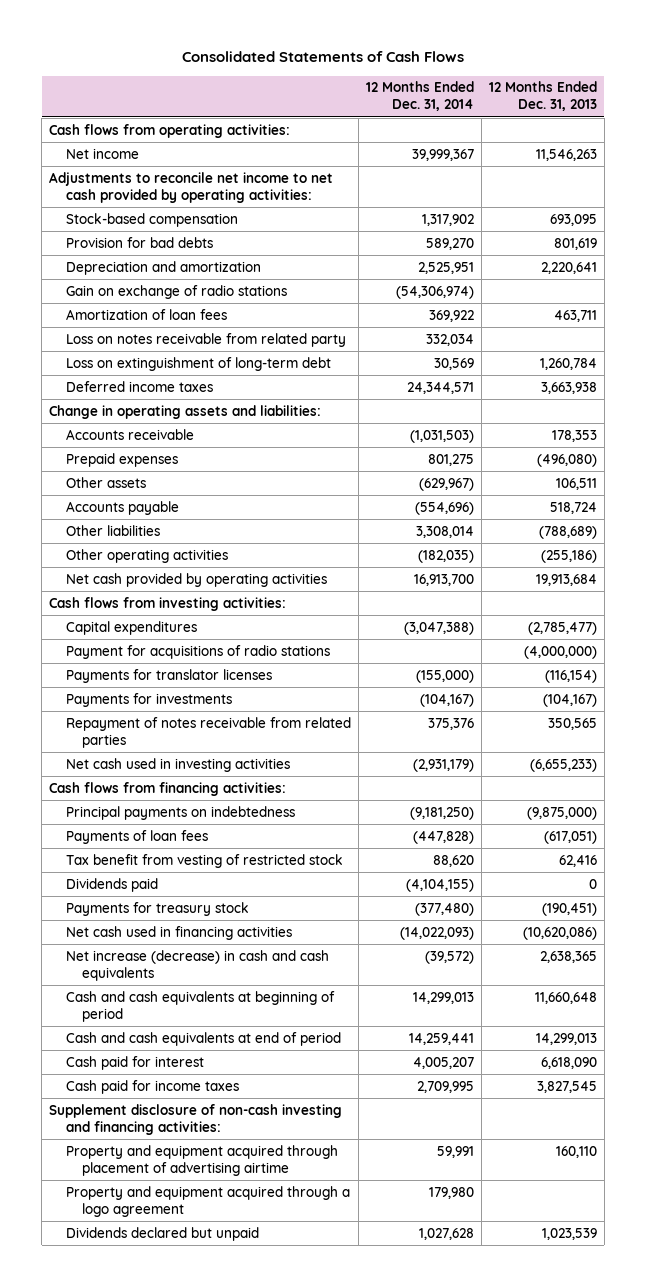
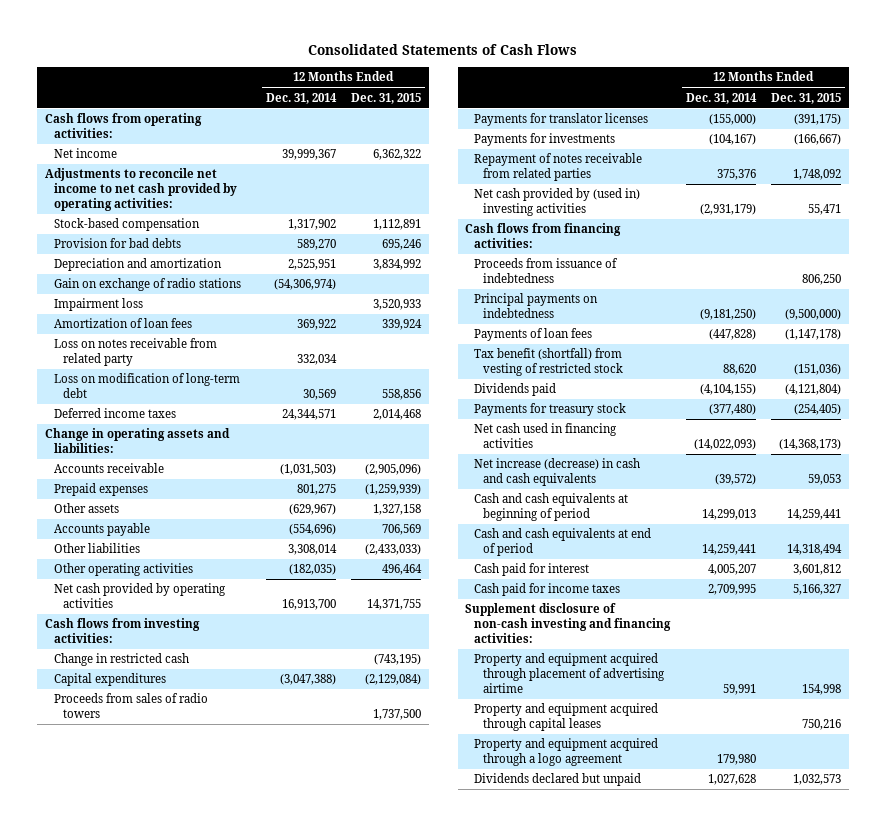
- | 12 Months Ended Dec. 31, 2014 | 12 Months Ended Dec. 31, 2013
+ | 12 Months Ended Dec. 31, 2014 | 12 Months Ended Dec. 31, 2015
+ Impairment loss | | 3,520,933
- Loss on extinguishment of long-term debt | 30,569 | 1,260,784
+ Loss on modification of long-term debt | 30,569 | 558,856
+ Change in restricted cash | | (743,195)
- Payment for acquisitions of radio stations | | (4,000,000)
+ Proceeds from sales of radio towers | | 1,737,500
- Net cash used in investing activities | (2,931,179) | (6,655,233)
+ Net cash provided by (used in) investing activities | (2,931,179) | 55,471
+ Proceeds from issuance of indebtedness | | 806,250
- Tax benefit from vesting of restricted stock | 88,620 | 62,416
+ Tax benefit (shortfall) from vesting of restricted stock | 88,620 | (151,036)
+ Property and equipment acquired through capital leases | | 750,216

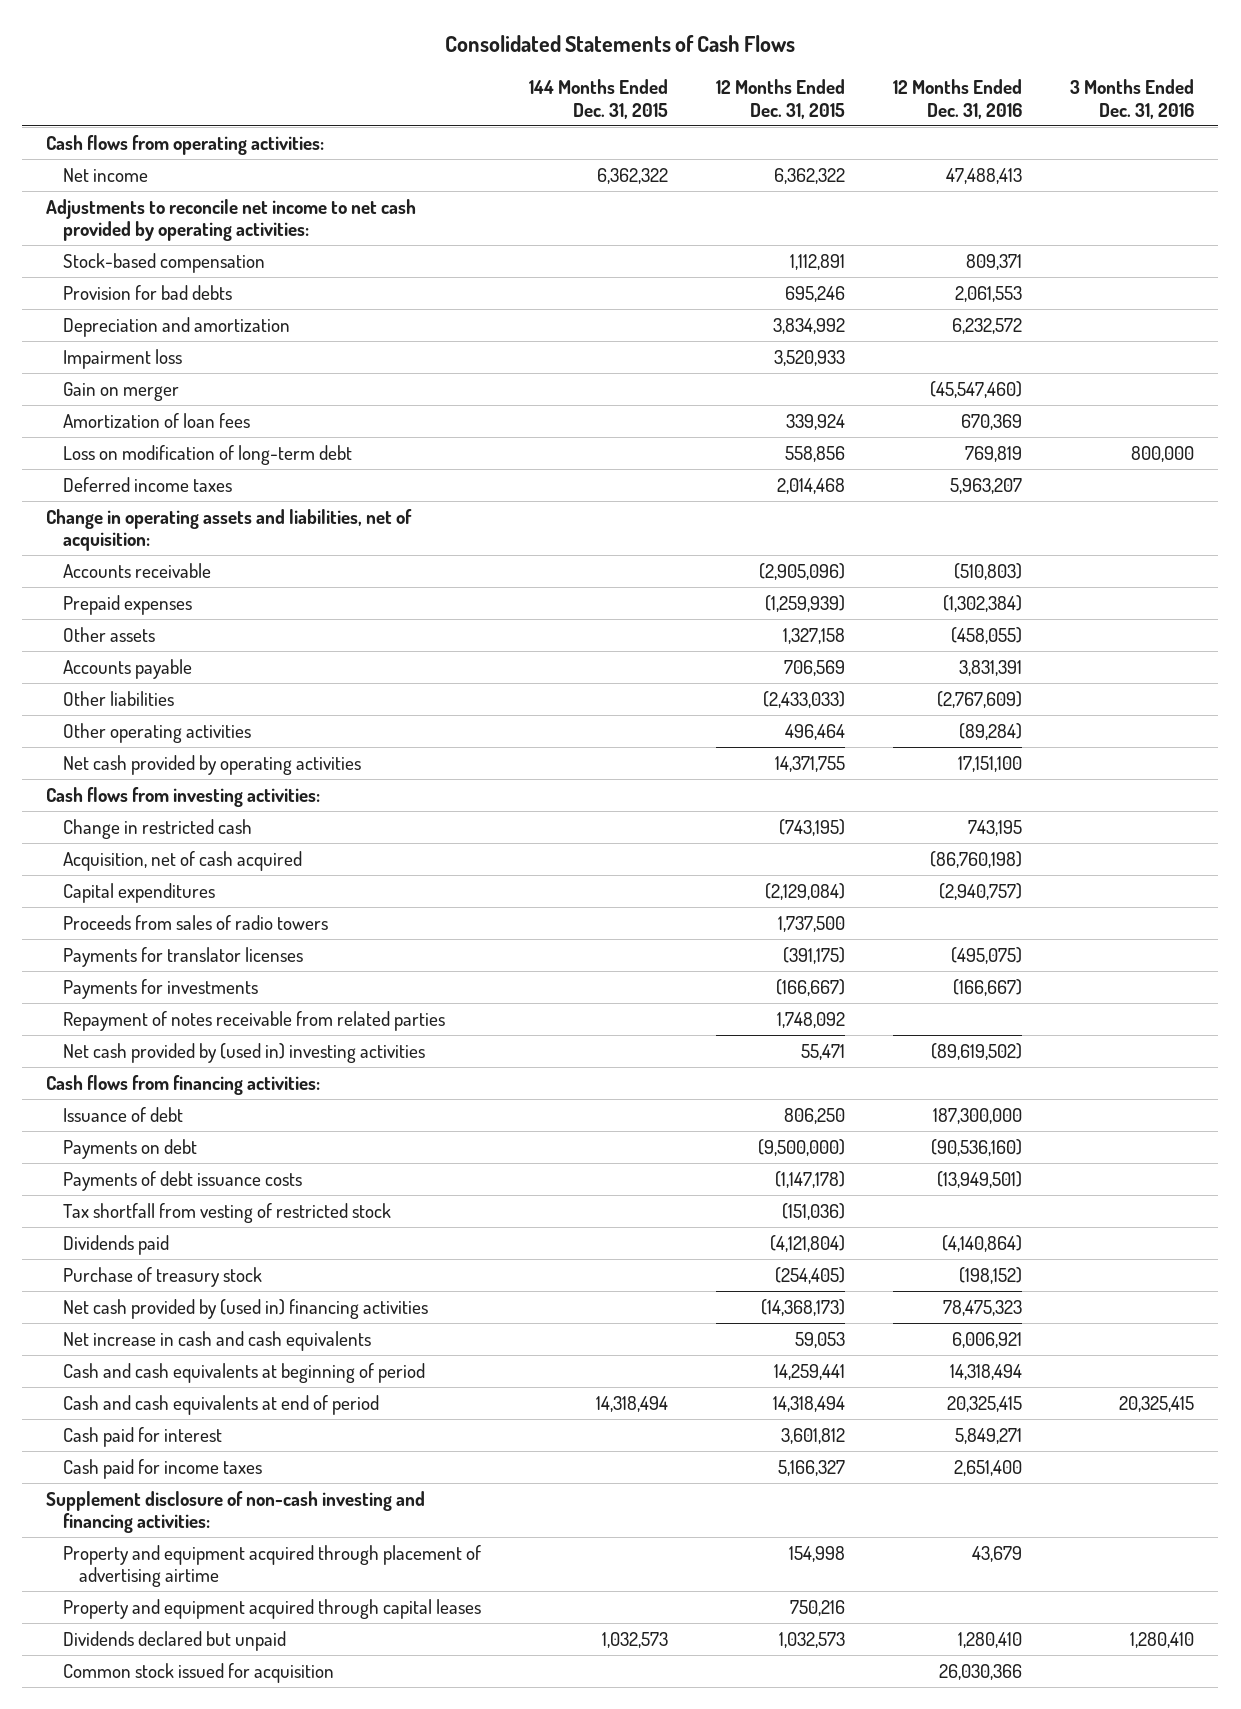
- | 12 Months Ended Dec. 31, 2014 | 12 Months Ended Dec. 31, 2015
+ | 144 Months Ended Dec. 31, 2015 | 12 Months Ended Dec. 31, 2015 | 12 Months Ended Dec. 31, 2016 | 3 Months Ended Dec. 31, 2016
- Gain on exchange of radio stations | (54,306,974) |
+ Gain on merger | | | (45,547,460) |
- Loss on notes receivable from related party | 332,034 |
- Change in operating assets and liabilities:
+ Change in operating assets and liabilities, net of acquisition:
+ Acquisition, net of cash acquired | | | (86,760,198) |
- Proceeds from issuance of indebtedness | | 806,250
- Principal payments on indebtedness | (9,181,250) | (9,500,000)
- Payments of loan fees | (447,828) | (1,147,178)
- Tax benefit (shortfall) from vesting of restricted stock | 88,620 | (151,036)
+ Issuance of debt | | 806,250 | 187,300,000 |
+ Payments on debt | | (9,500,000) | (90,536,160) |
+ Payments of debt issuance costs | | (1,147,178) | (13,949,501) |
+ Tax shortfall from vesting of restricted stock | | (151,036) | |
- Payments for treasury stock | (377,480) | (254,405)
- Net cash used in financing activities | (14,022,093) | (14,368,173)
- Net increase (decrease) in cash and cash equivalents | (39,572) | 59,053
+ Purchase of treasury stock | | (254,405) | (198,152) |
+ Net cash provided by (used in) financing activities | | (14,368,173) | 78,475,323 |
+ Net increase in cash and cash equivalents | | 59,053 | 6,006,921 |
- Property and equipment acquired through a logo agreement | 179,980 |
+ Common stock issued for acquisition | | | 26,030,366 |

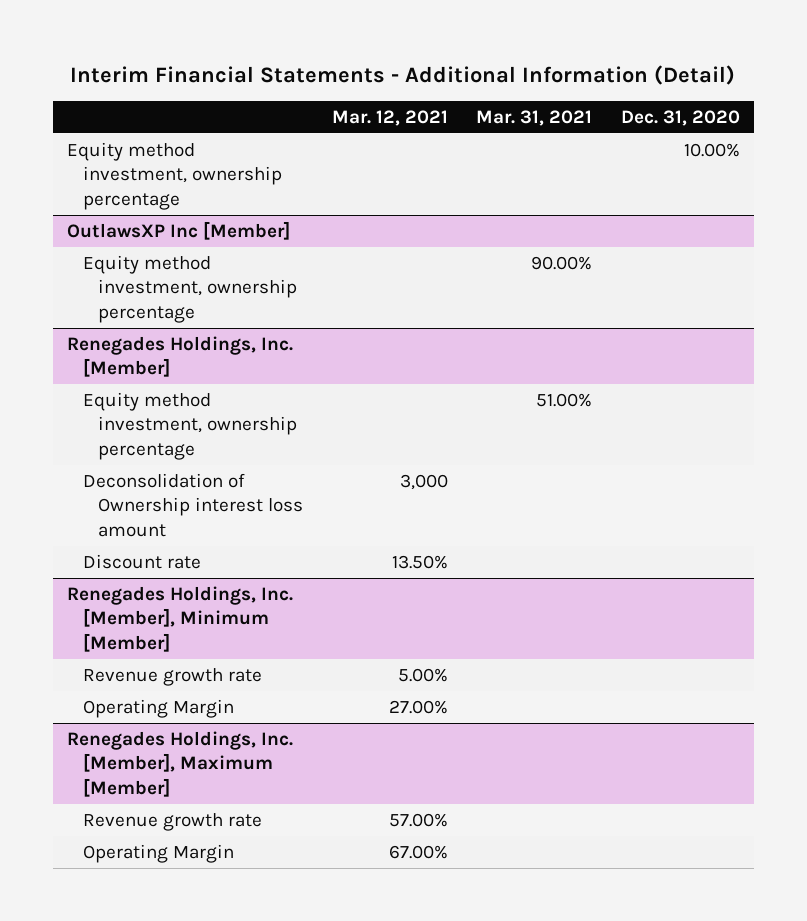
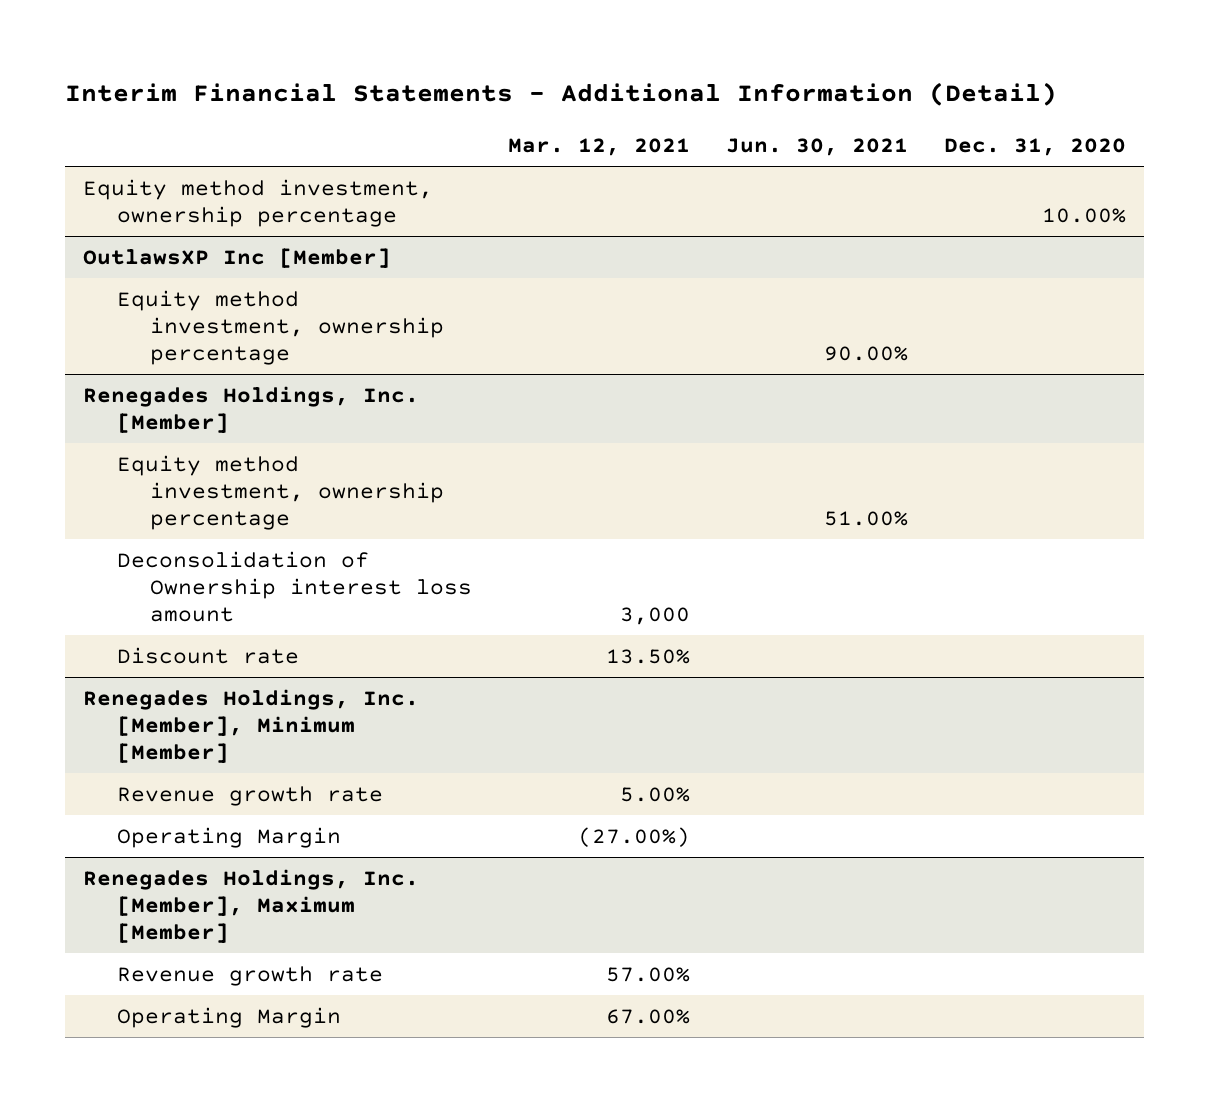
- | Mar. 12, 2021 | Mar. 31, 2021 | Dec. 31, 2020
+ | Mar. 12, 2021 | Jun. 30, 2021 | Dec. 31, 2020
@ Renegades Holdings, Inc. [Member], Minimum [Member]
- Operating Margin | 27.00% | |
+ Operating Margin | (27.00%) | |

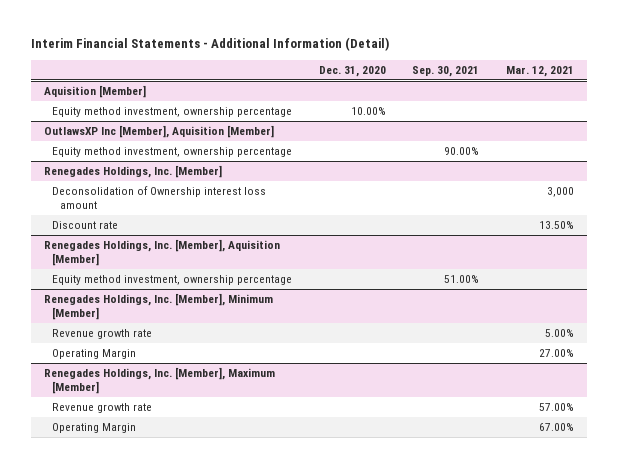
- | Mar. 12, 2021 | Jun. 30, 2021 | Dec. 31, 2020
+ | Dec. 31, 2020 | Sep. 30, 2021 | Mar. 12, 2021
+ Aquisition [Member]
- OutlawsXP Inc [Member]
+ OutlawsXP Inc [Member], Aquisition [Member]
@ Renegades Holdings, Inc. [Member]
- Equity method investment, ownership percentage | | 51.00% |
+ Renegades Holdings, Inc. [Member], Aquisition [Member]
+ Equity method investment, ownership percentage | | 51.00% |
@ Renegades Holdings, Inc. [Member], Minimum [Member]
- Operating Margin | (27.00%) | |
+ Operating Margin | | | 27.00%

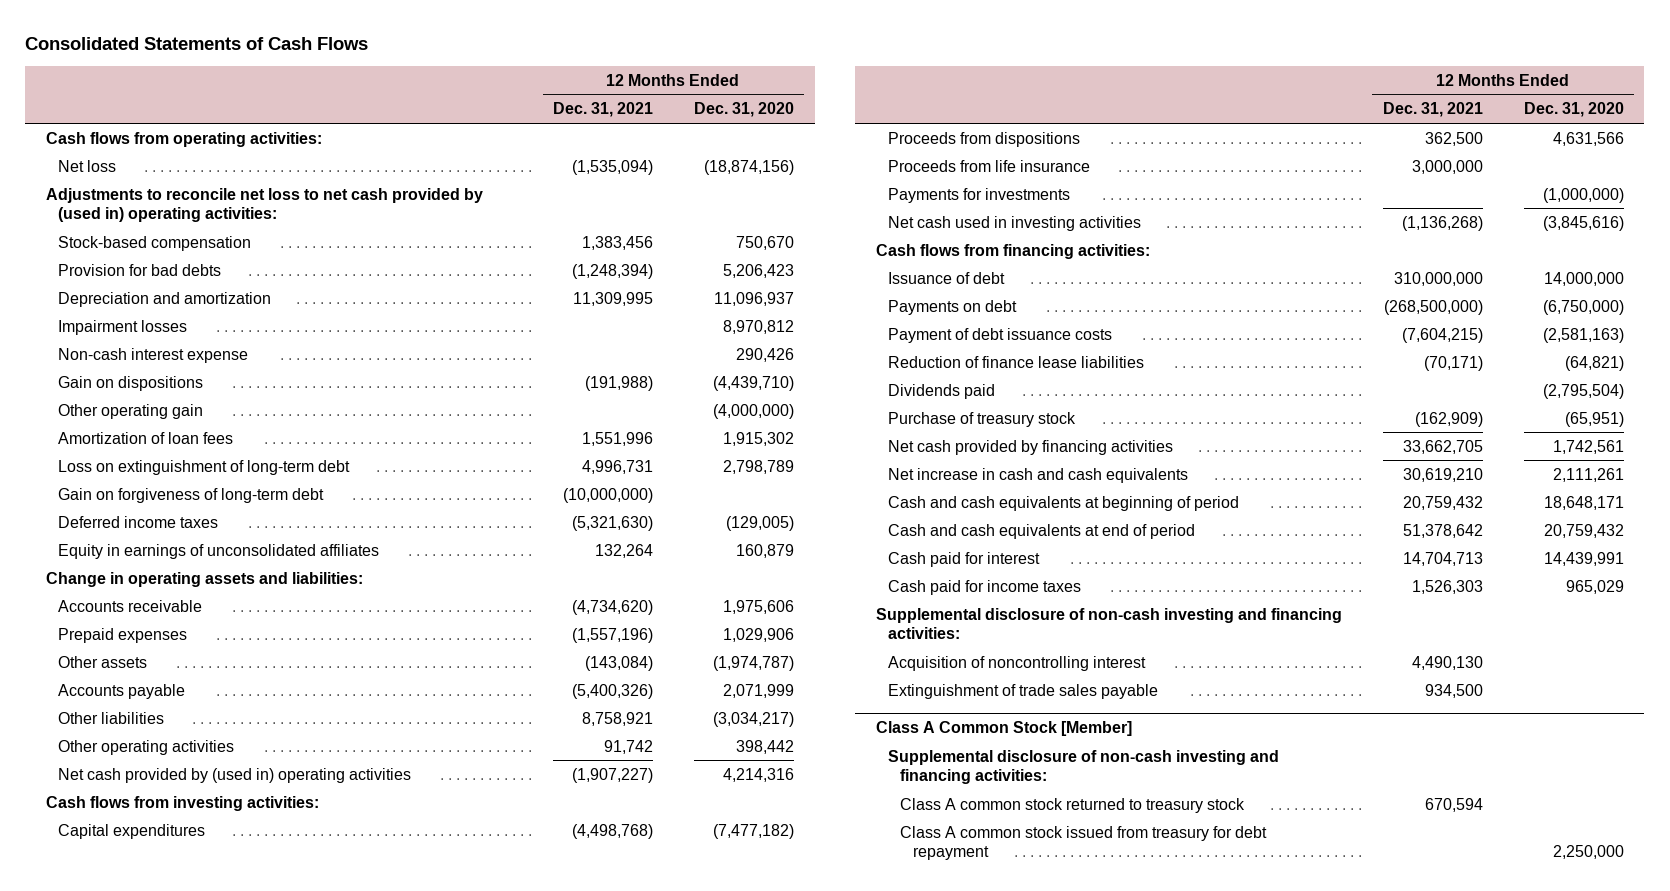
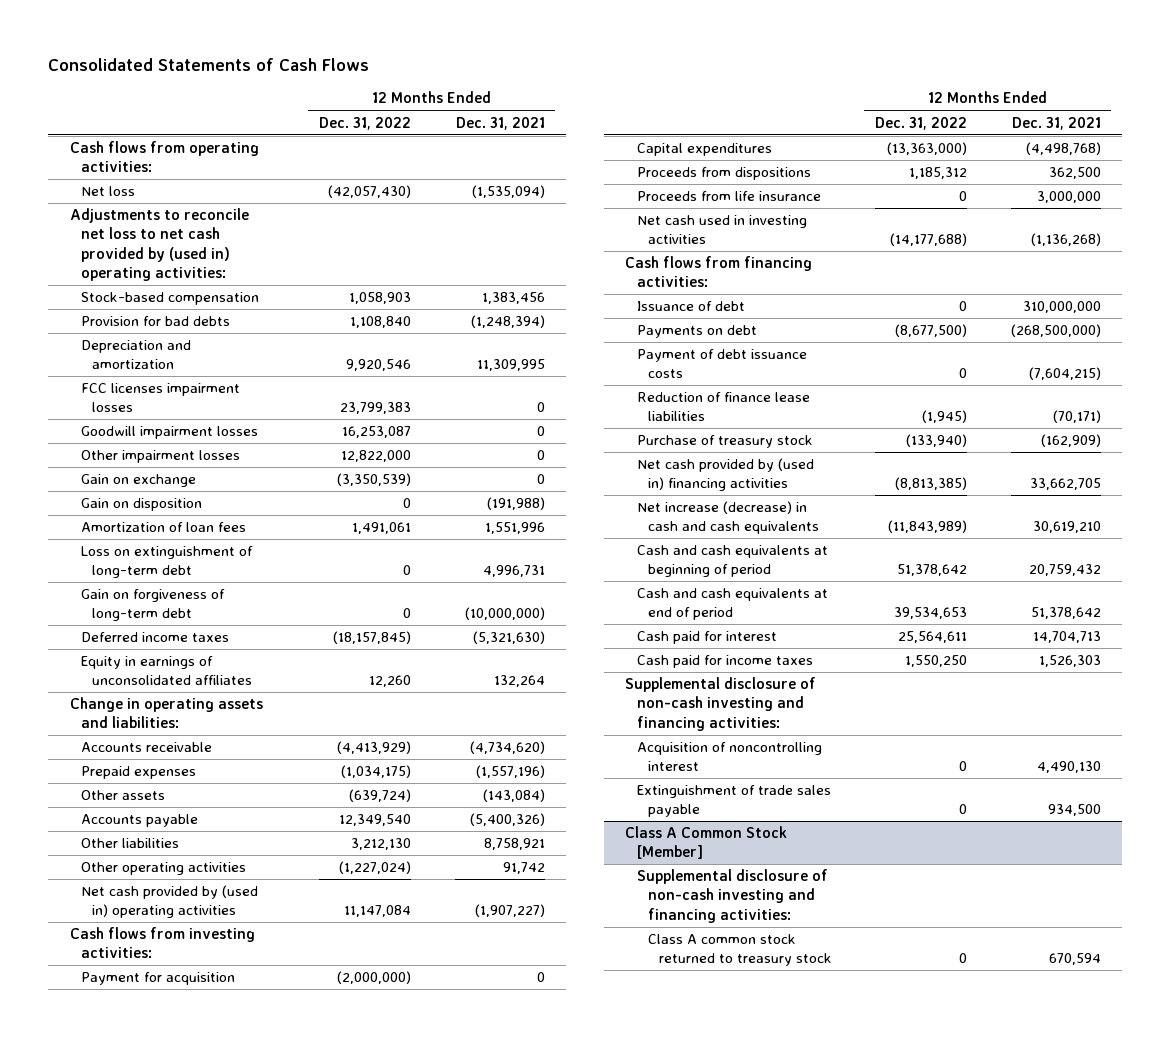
- | 12 Months Ended Dec. 31, 2021 | 12 Months Ended Dec. 31, 2020
+ | 12 Months Ended Dec. 31, 2022 | 12 Months Ended Dec. 31, 2021
- Impairment losses | | 8,970,812
- Non-cash interest expense | | 290,426
- Gain on dispositions | (191,988) | (4,439,710)
- Other operating gain | | (4,000,000)
+ FCC licenses impairment losses | 23,799,383 | 0
+ Goodwill impairment losses | 16,253,087 | 0
+ Other impairment losses | 12,822,000 | 0
+ Gain on exchange | (3,350,539) | 0
+ Gain on disposition | 0 | (191,988)
+ Payment for acquisition | (2,000,000) | 0
- Payments for investments | | (1,000,000)
- Dividends paid | | (2,795,504)
- Net cash provided by financing activities | 33,662,705 | 1,742,561
- Net increase in cash and cash equivalents | 30,619,210 | 2,111,261
+ Net cash provided by (used in) financing activities | (8,813,385) | 33,662,705
+ Net increase (decrease) in cash and cash equivalents | (11,843,989) | 30,619,210
@ Class A Common Stock [Member]
- Class A common stock issued from treasury for debt repayment | | 2,250,000

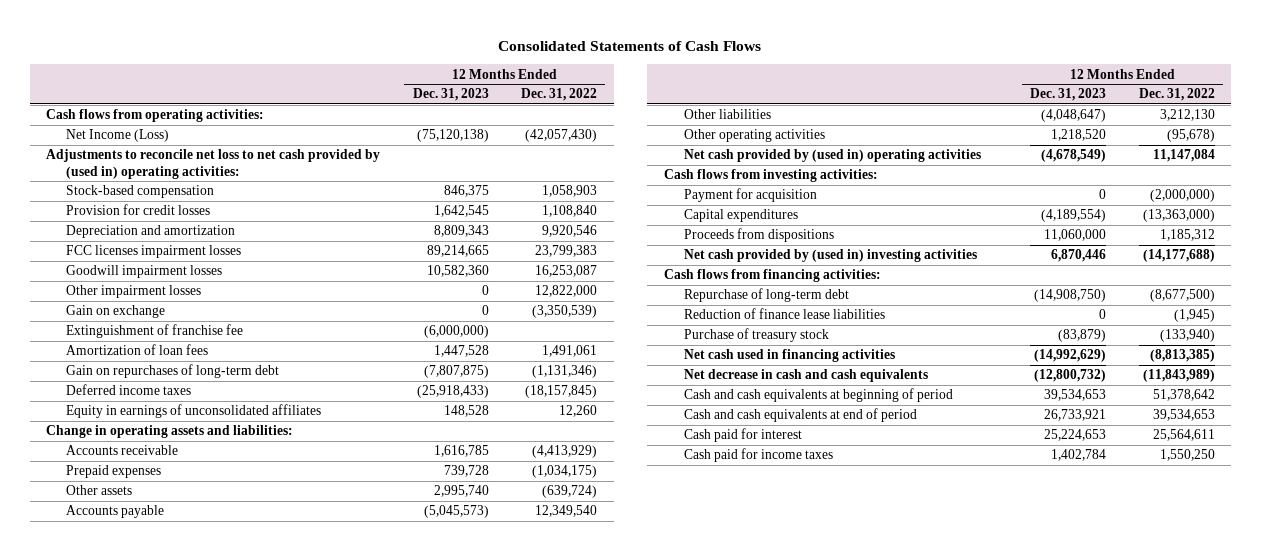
- | 12 Months Ended Dec. 31, 2022 | 12 Months Ended Dec. 31, 2021
+ | 12 Months Ended Dec. 31, 2023 | 12 Months Ended Dec. 31, 2022
- Net loss | (42,057,430) | (1,535,094)
+ Net Income (Loss) | (75,120,138) | (42,057,430)
- Provision for bad debts | 1,108,840 | (1,248,394)
+ Provision for credit losses | 1,642,545 | 1,108,840
- Gain on disposition | 0 | (191,988)
+ Extinguishment of franchise fee | (6,000,000) |
- Loss on extinguishment of long-term debt | 0 | 4,996,731
- Gain on forgiveness of long-term debt | 0 | (10,000,000)
+ Gain on repurchases of long-term debt | (7,807,875) | (1,131,346)
- Other operating activities | (1,227,024) | 91,742
+ Other operating activities | 1,218,520 | (95,678)
- Proceeds from life insurance | 0 | 3,000,000
- Net cash used in investing activities | (14,177,688) | (1,136,268)
+ Net cash provided by (used in) investing activities | 6,870,446 | (14,177,688)
- Issuance of debt | 0 | 310,000,000
- Payments on debt | (8,677,500) | (268,500,000)
- Payment of debt issuance costs | 0 | (7,604,215)
+ Repurchase of long-term debt | (14,908,750) | (8,677,500)
- Net cash provided by (used in) financing activities | (8,813,385) | 33,662,705
- Net increase (decrease) in cash and cash equivalents | (11,843,989) | 30,619,210
+ Net cash used in financing activities | (14,992,629) | (8,813,385)
+ Net decrease in cash and cash equivalents | (12,800,732) | (11,843,989)
- Supplemental disclosure of non-cash investing and financing activities:
- Acquisition of noncontrolling interest | 0 | 4,490,130
- Extinguishment of trade sales payable | 0 | 934,500
- Class A Common Stock [Member]
- Supplemental disclosure of non-cash investing and financing activities:
- Class A common stock returned to treasury stock | 0 | 670,594

